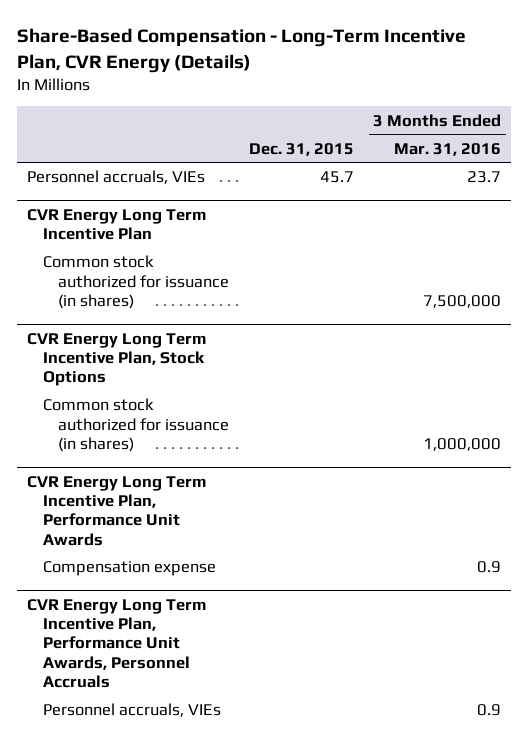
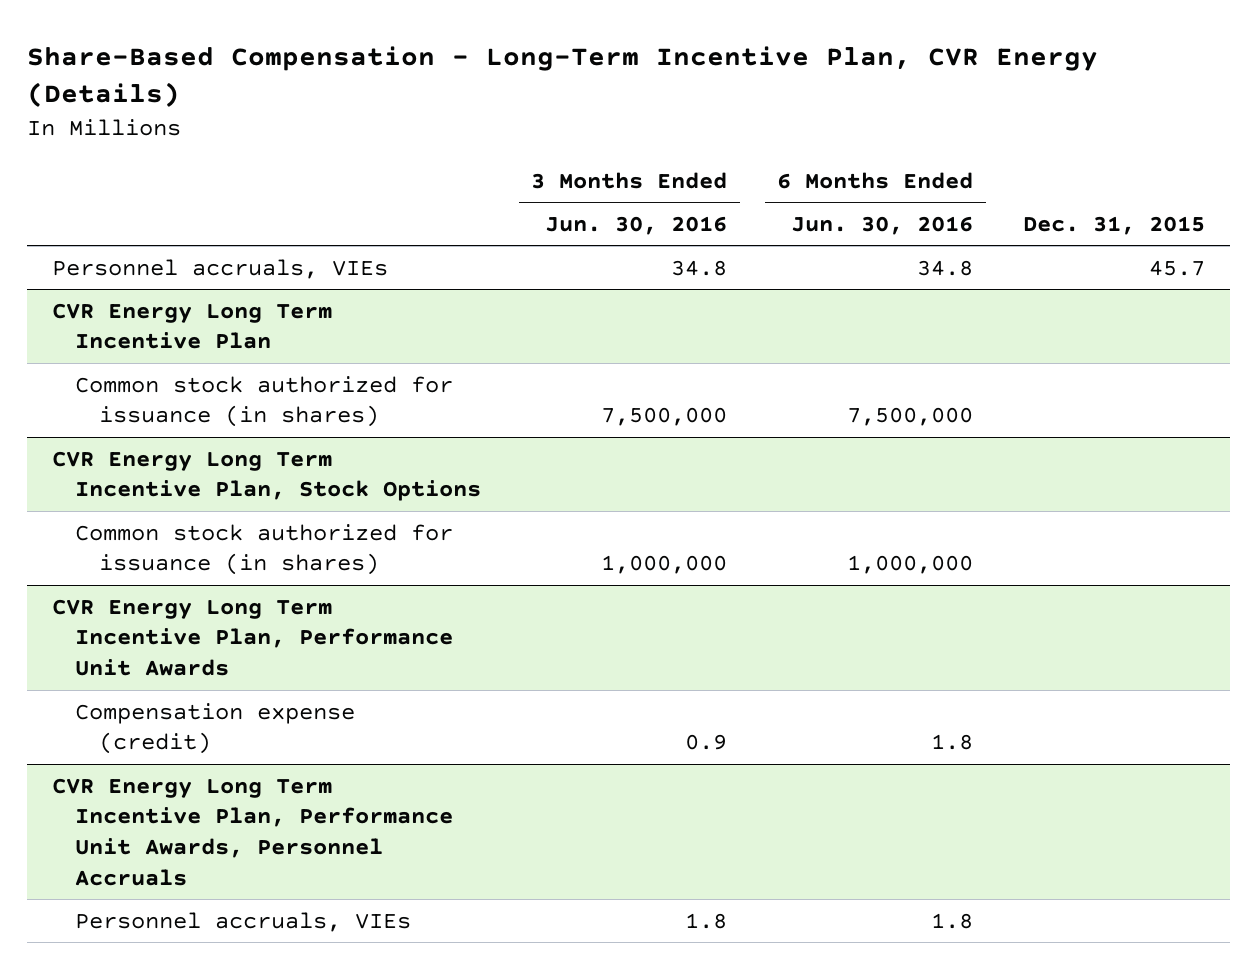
- | Dec. 31, 2015 | 3 Months Ended Mar. 31, 2016
+ | 3 Months Ended Jun. 30, 2016 | 6 Months Ended Jun. 30, 2016 | Dec. 31, 2015
@ CVR Energy Long Term Incentive Plan, Performance Unit Awards
- Compensation expense | | 0.9
+ Compensation expense (credit) | 0.9 | 1.8 |

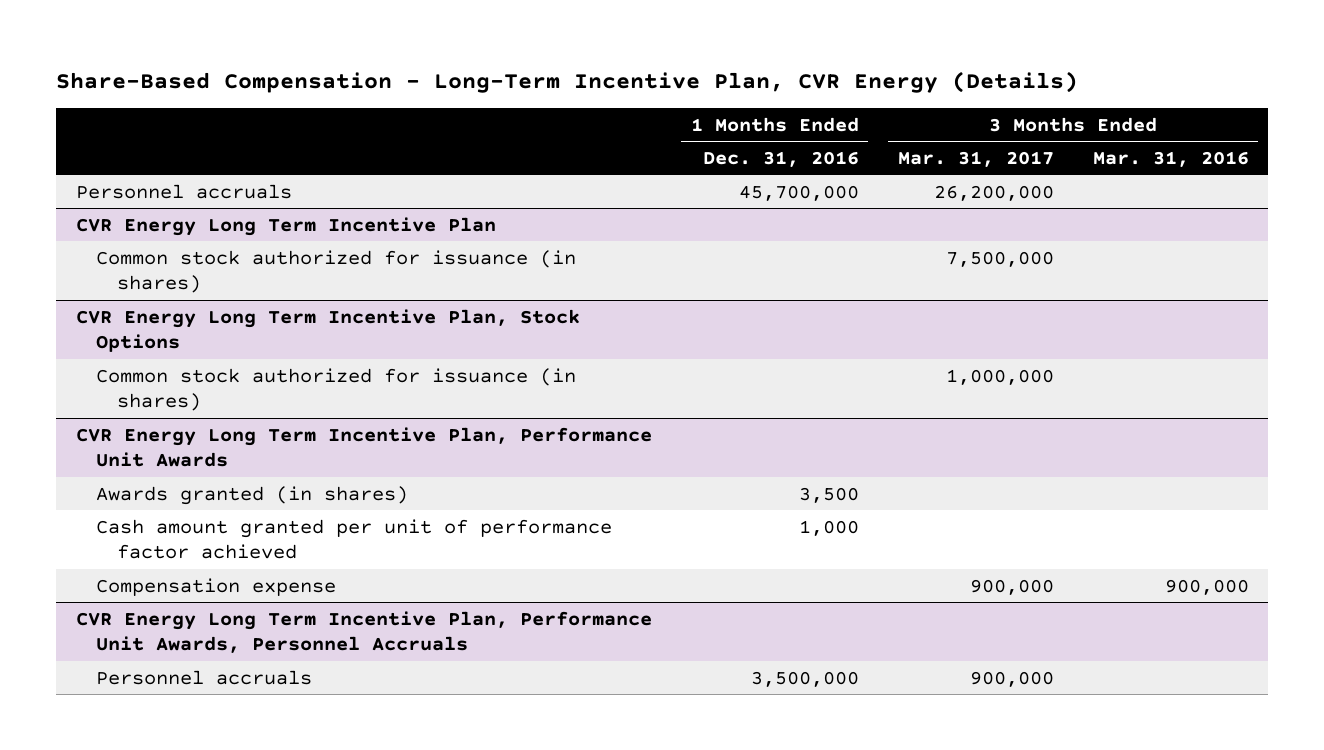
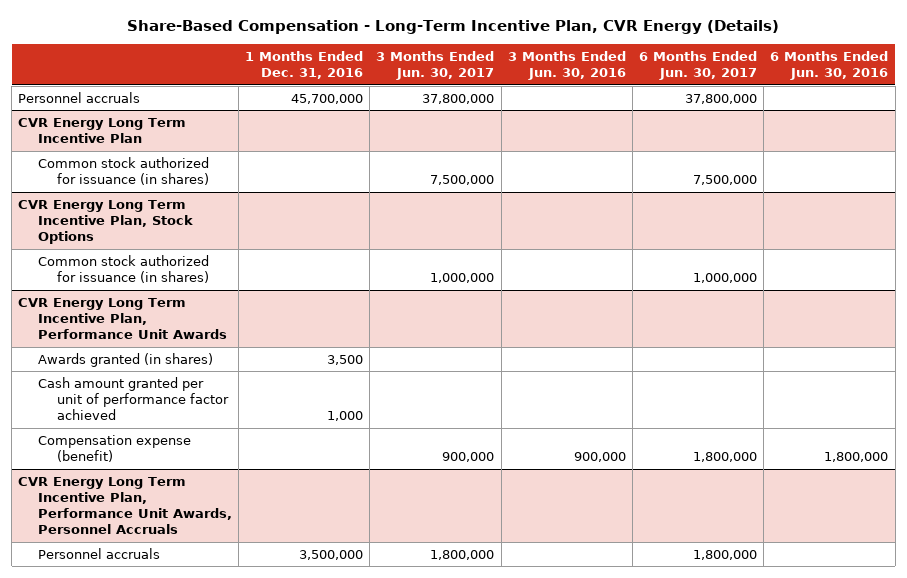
- | 1 Months Ended Dec. 31, 2016 | 3 Months Ended Mar. 31, 2017 | 3 Months Ended Mar. 31, 2016
+ | 1 Months Ended Dec. 31, 2016 | 3 Months Ended Jun. 30, 2017 | 3 Months Ended Jun. 30, 2016 | 6 Months Ended Jun. 30, 2017 | 6 Months Ended Jun. 30, 2016
@ CVR Energy Long Term Incentive Plan, Performance Unit Awards
- Compensation expense | | 900,000 | 900,000
+ Compensation expense (benefit) | | 900,000 | 900,000 | 1,800,000 | 1,800,000

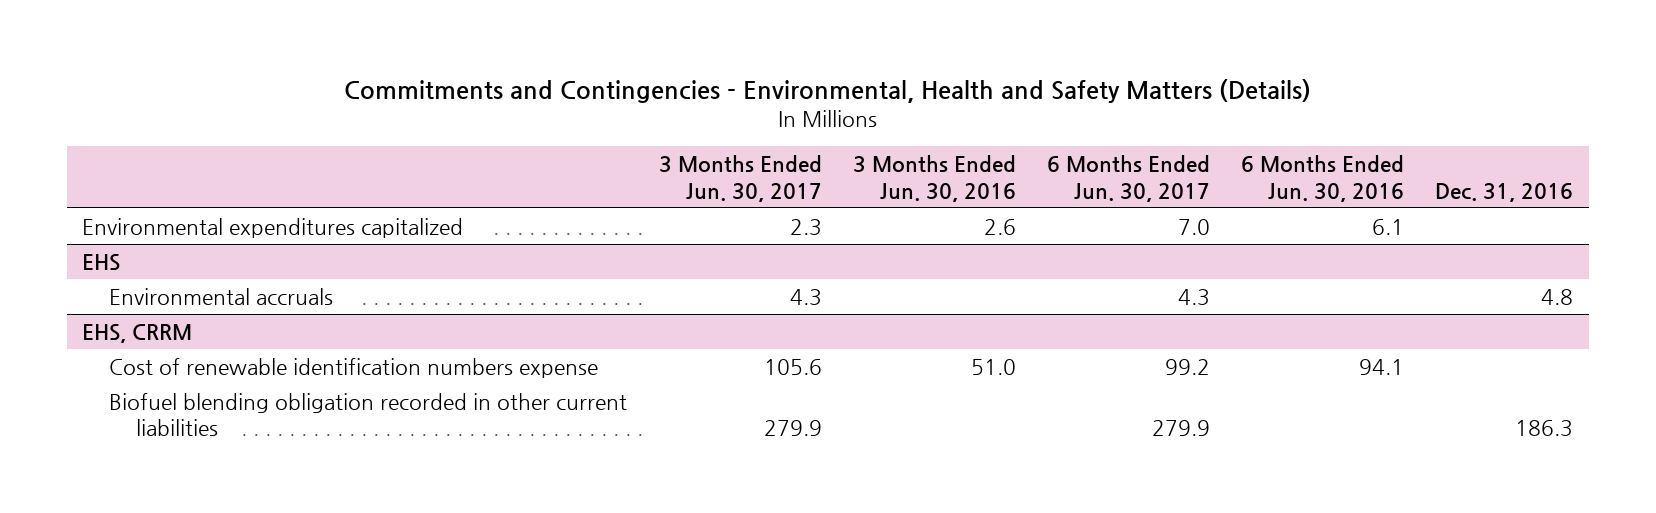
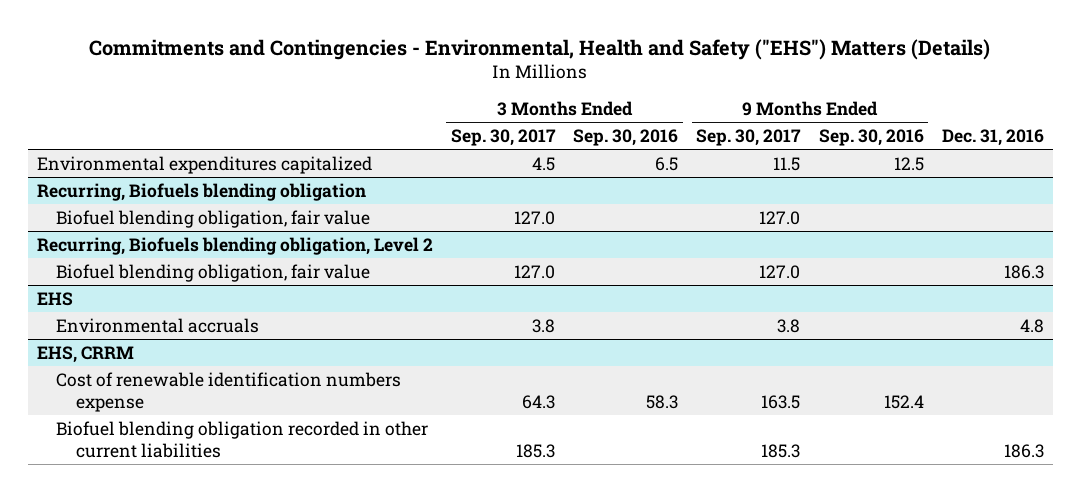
- Commitments and Contingencies - Environmental, Health and Safety Matters (Details)
+ Commitments and Contingencies - Environmental, Health and Safety ("EHS") Matters (Details)
- | 3 Months Ended Jun. 30, 2017 | 3 Months Ended Jun. 30, 2016 | 6 Months Ended Jun. 30, 2017 | 6 Months Ended Jun. 30, 2016 | Dec. 31, 2016
+ | 3 Months Ended Sep. 30, 2017 | 3 Months Ended Sep. 30, 2016 | 9 Months Ended Sep. 30, 2017 | 9 Months Ended Sep. 30, 2016 | Dec. 31, 2016
+ Recurring, Biofuels blending obligation
+ Biofuel blending obligation, fair value | 127.0 | | 127.0 | |
+ Recurring, Biofuels blending obligation, Level 2
+ Biofuel blending obligation, fair value | 127.0 | | 127.0 | | 186.3

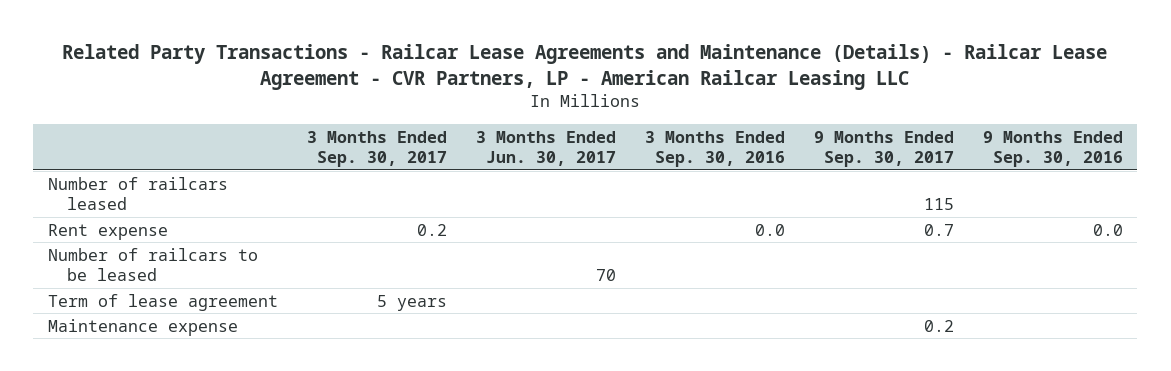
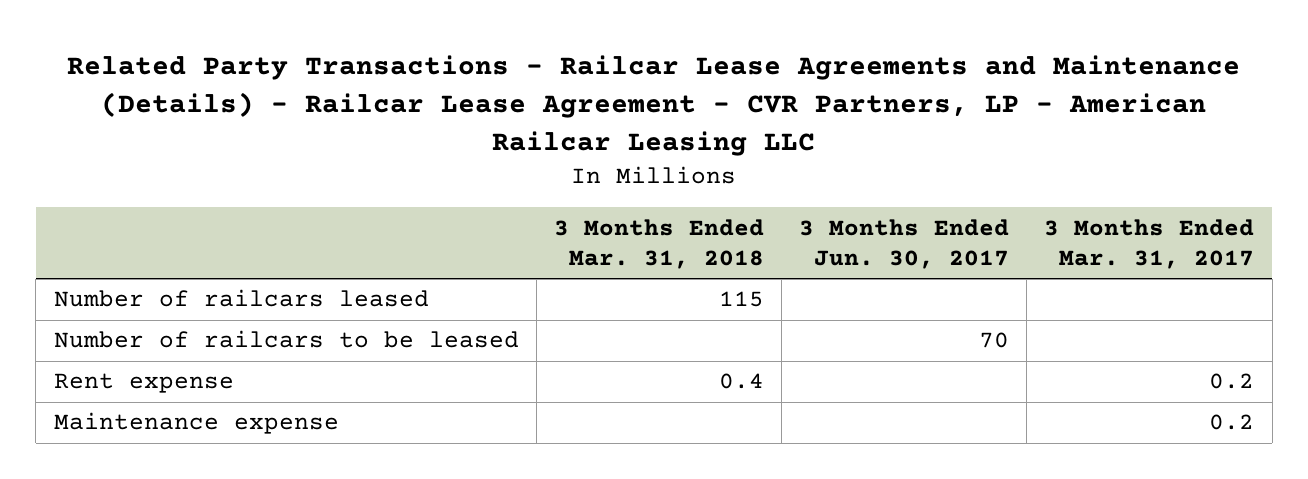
- | 3 Months Ended Sep. 30, 2017 | 3 Months Ended Jun. 30, 2017 | 3 Months Ended Sep. 30, 2016 | 9 Months Ended Sep. 30, 2017 | 9 Months Ended Sep. 30, 2016
+ | 3 Months Ended Mar. 31, 2018 | 3 Months Ended Jun. 30, 2017 | 3 Months Ended Mar. 31, 2017
- Term of lease agreement | 5 years | | | |
moved down: Rent expense | 0.4 | | 0.2

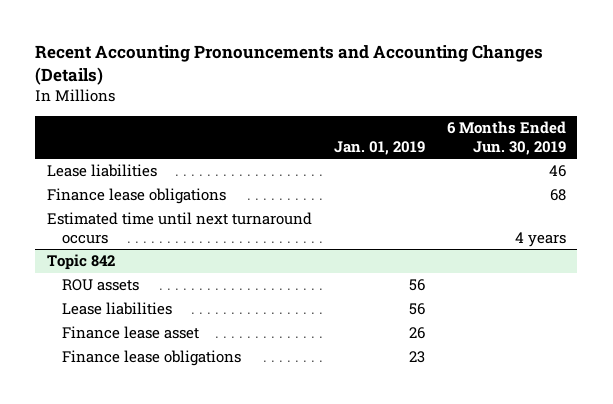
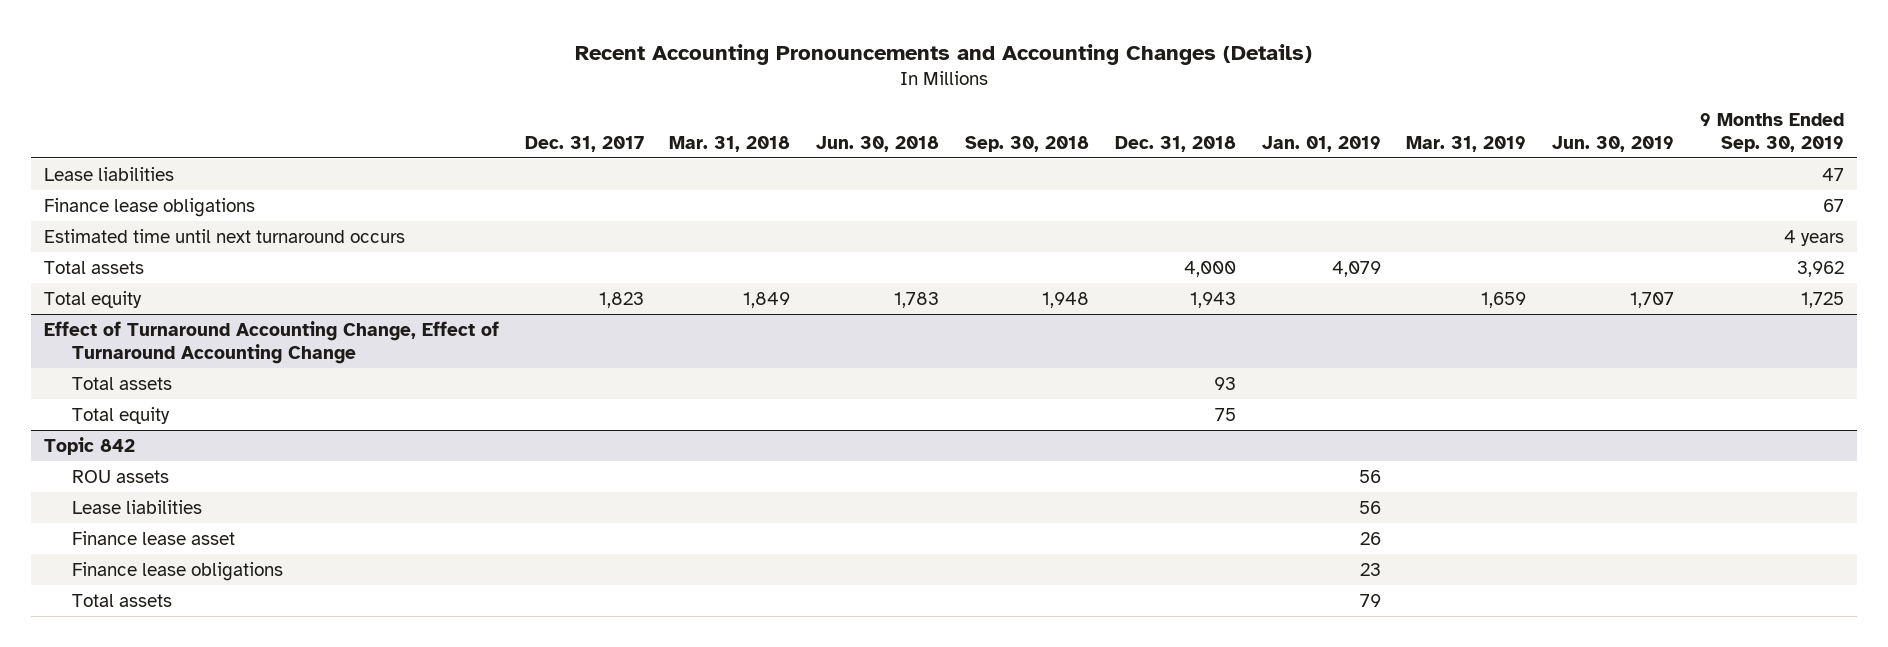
- | Jan. 01, 2019 | 6 Months Ended Jun. 30, 2019
+ | Dec. 31, 2017 | Mar. 31, 2018 | Jun. 30, 2018 | Sep. 30, 2018 | Dec. 31, 2018 | Jan. 01, 2019 | Mar. 31, 2019 | Jun. 30, 2019 | 9 Months Ended Sep. 30, 2019
+ Total assets | | | | | 4,000 | 4,079 | | | 3,962
+ Total equity | 1,823 | 1,849 | 1,783 | 1,948 | 1,943 | | 1,659 | 1,707 | 1,725
+ Effect of Turnaround Accounting Change, Effect of Turnaround Accounting Change
+ Total assets | | | | | 93 | | | |
+ Total equity | | | | | 75 | | | |
@ Topic 842
+ Total assets | | | | | | 79 | | |

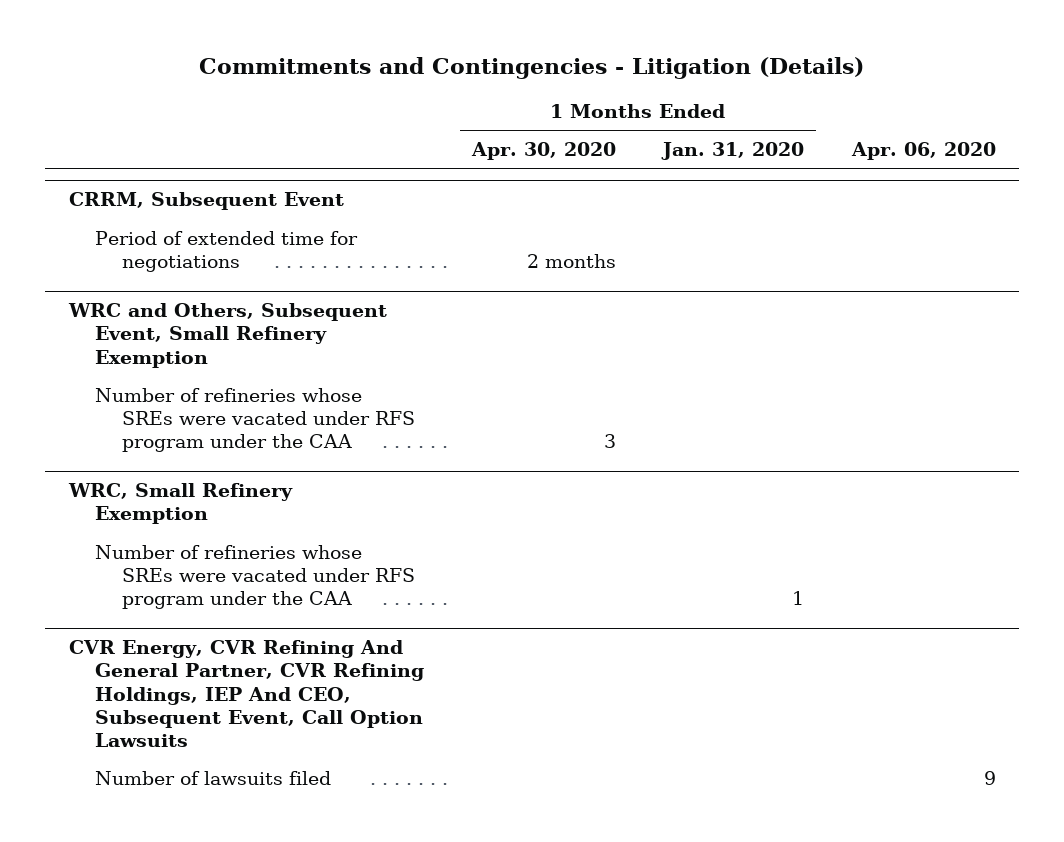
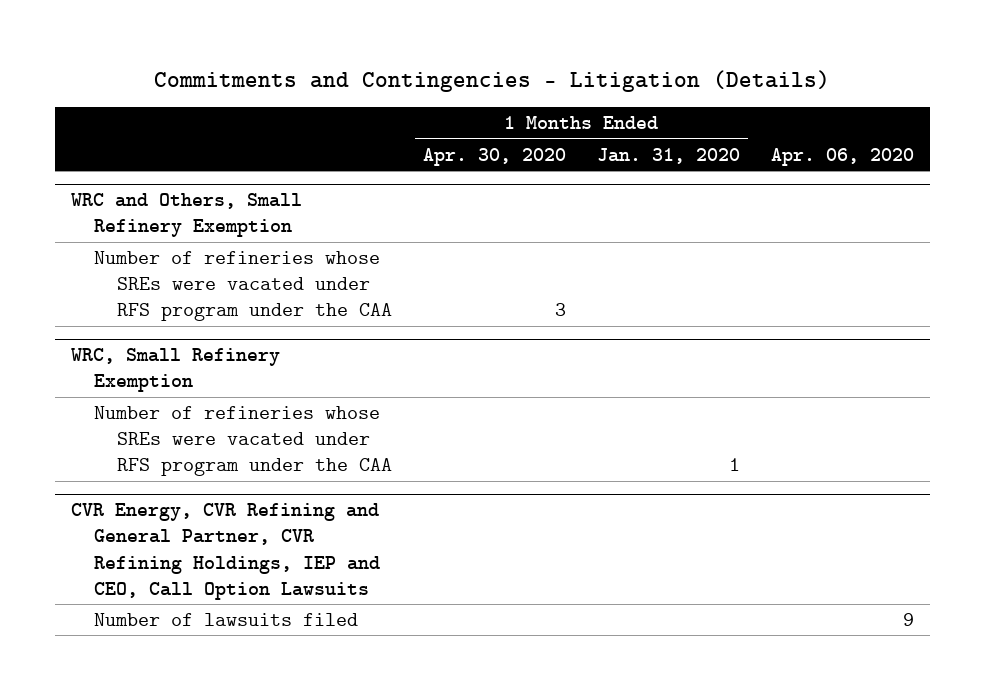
- CRRM, Subsequent Event
- Period of extended time for negotiations | 2 months | |
- WRC and Others, Subsequent Event, Small Refinery Exemption
+ WRC and Others, Small Refinery Exemption
- CVR Energy, CVR Refining And General Partner, CVR Refining Holdings, IEP And CEO, Subsequent Event, Call Option Lawsuits
+ CVR Energy, CVR Refining and General Partner, CVR Refining Holdings, IEP and CEO, Call Option Lawsuits

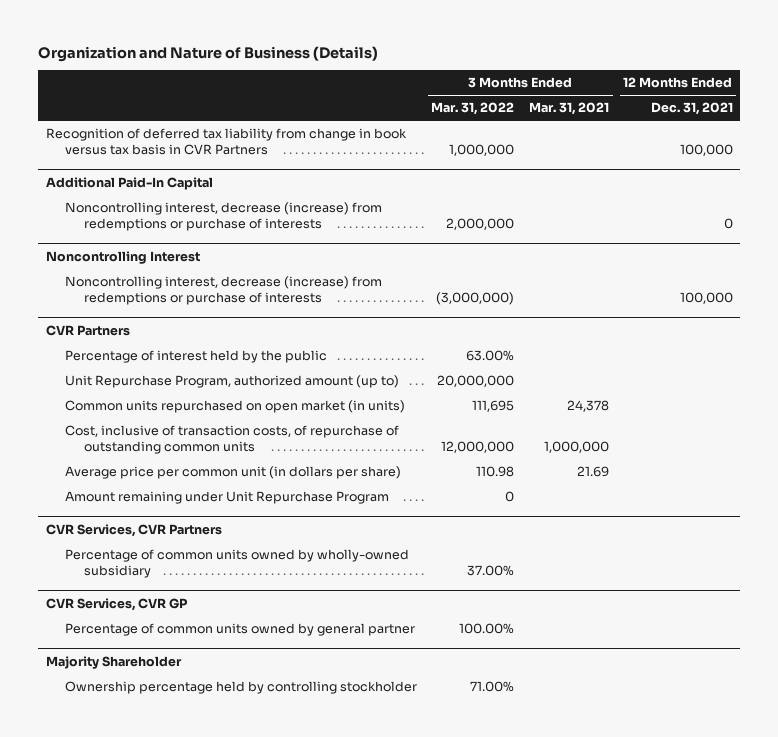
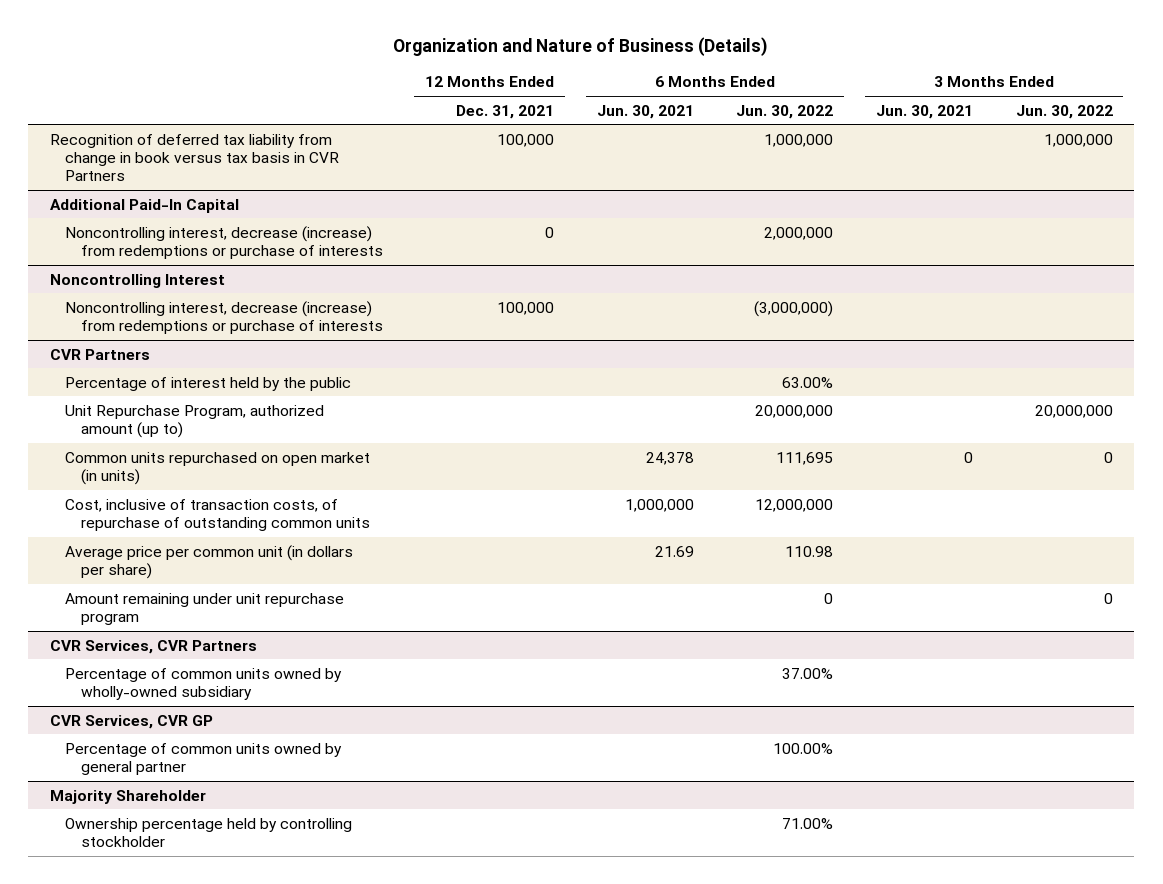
- | 3 Months Ended Mar. 31, 2022 | 3 Months Ended Mar. 31, 2021 | 12 Months Ended Dec. 31, 2021
+ | 12 Months Ended Dec. 31, 2021 | 6 Months Ended Jun. 30, 2021 | 6 Months Ended Jun. 30, 2022 | 3 Months Ended Jun. 30, 2021 | 3 Months Ended Jun. 30, 2022
@ CVR Partners
- Amount remaining under Unit Repurchase Program | 0 | |
+ Amount remaining under unit repurchase program | | | 0 | | 0

